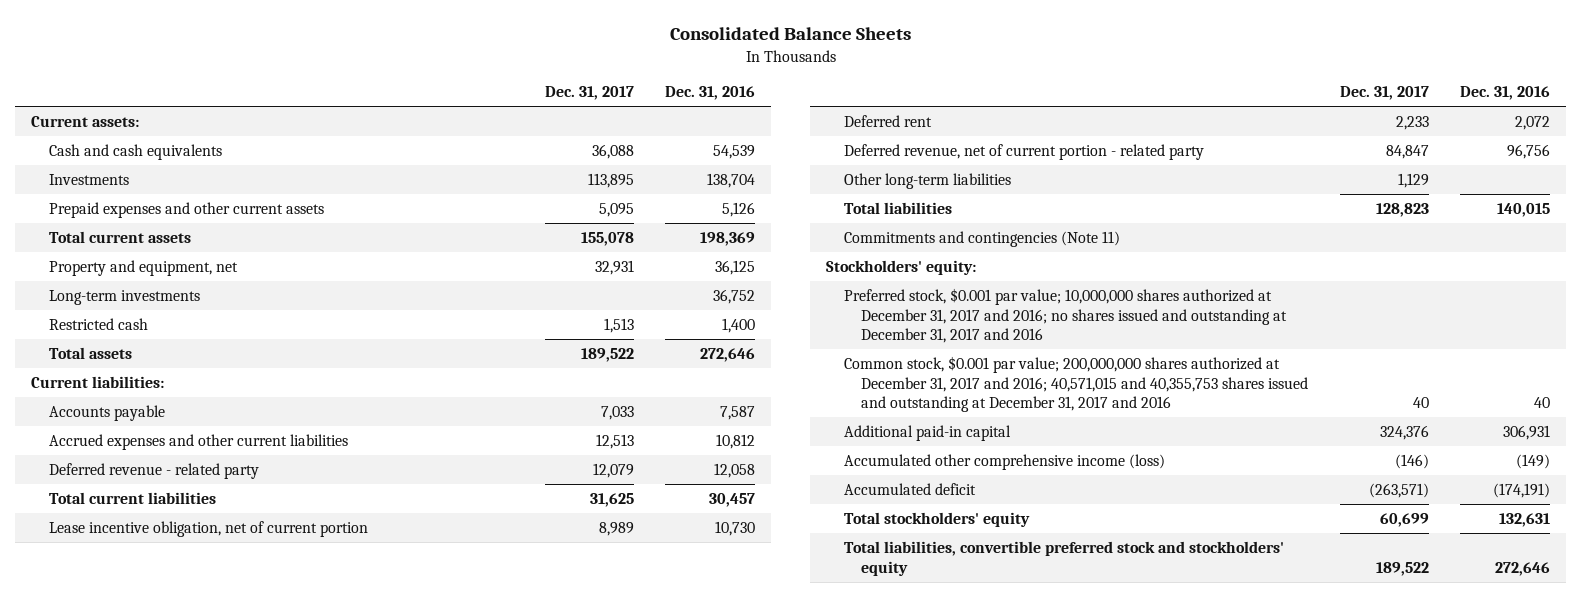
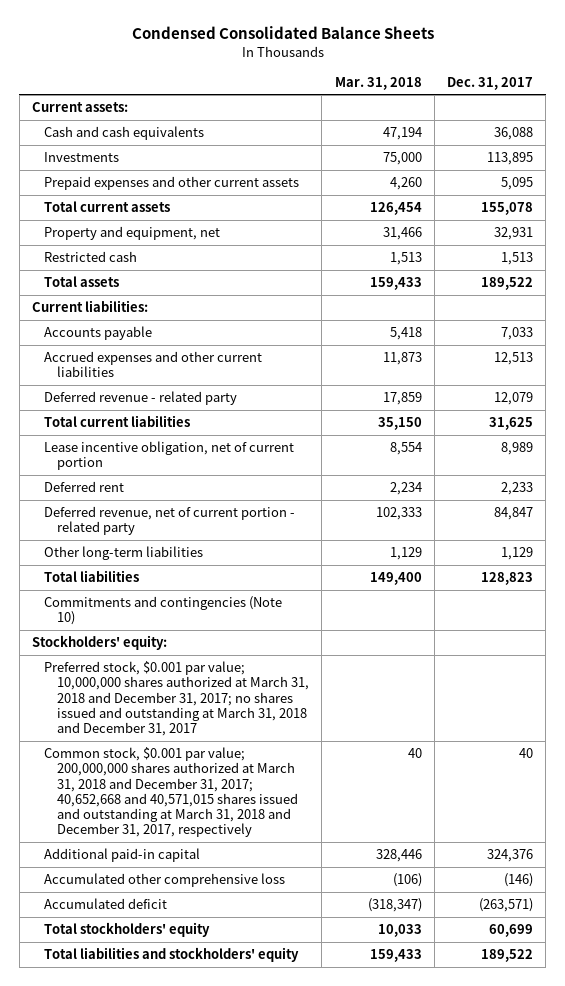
- Consolidated Balance Sheets
+ Condensed Consolidated Balance Sheets
- | Dec. 31, 2017 | Dec. 31, 2016
+ | Mar. 31, 2018 | Dec. 31, 2017
- Long-term investments | | 36,752
- Commitments and contingencies (Note 11)
+ Commitments and contingencies (Note 10)
- Preferred stock, $0.001 par value; 10,000,000 shares authorized at December 31, 2017 and 2016; no shares issued and outstanding at December 31, 2017 and 2016
- Common stock, $0.001 par value; 200,000,000 shares authorized at December 31, 2017 and 2016; 40,571,015 and 40,355,753 shares issued and outstanding at December 31, 2017 and 2016 | 40 | 40
+ Preferred stock, $0.001 par value; 10,000,000 shares authorized at March 31, 2018 and December 31, 2017; no shares issued and outstanding at March 31, 2018 and December 31, 2017
+ Common stock, $0.001 par value; 200,000,000 shares authorized at March 31, 2018 and December 31, 2017; 40,652,668 and 40,571,015 shares issued and outstanding at March 31, 2018 and December 31, 2017, respectively | 40 | 40
- Accumulated other comprehensive income (loss) | (146) | (149)
+ Accumulated other comprehensive loss | (106) | (146)
- Total liabilities, convertible preferred stock and stockholders' equity | 189,522 | 272,646
+ Total liabilities and stockholders' equity | 159,433 | 189,522

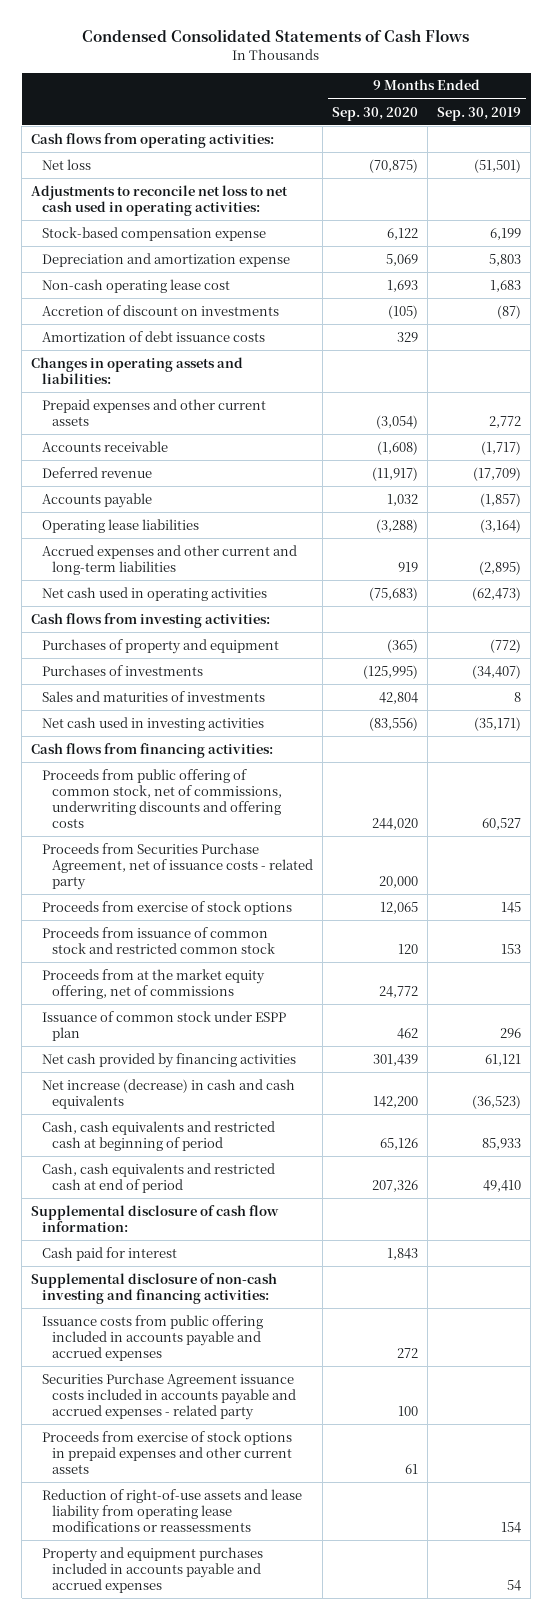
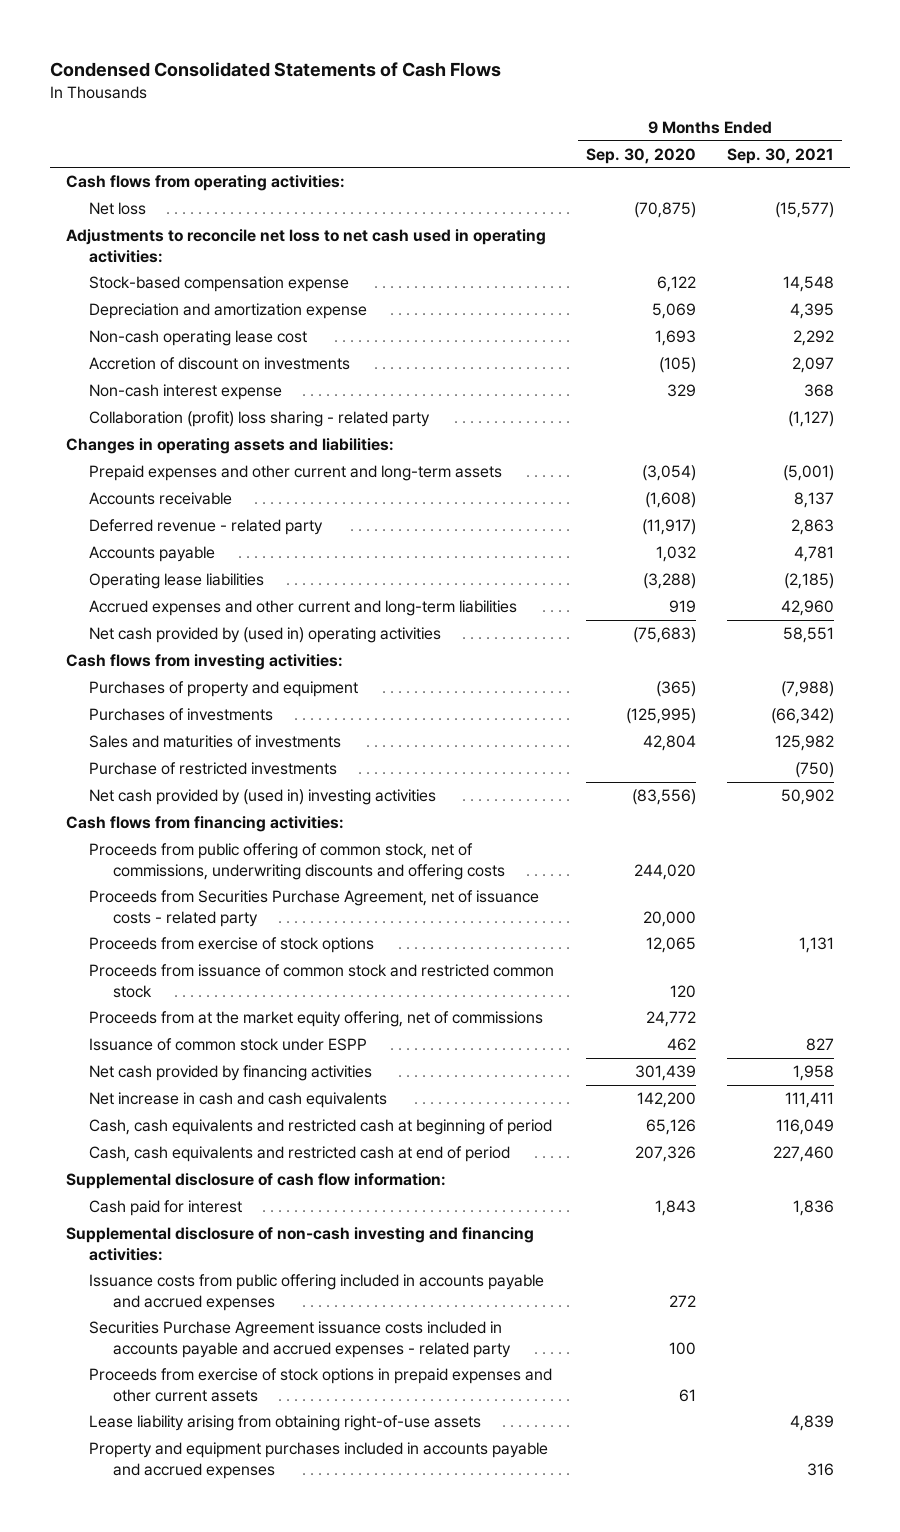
- | 9 Months Ended Sep. 30, 2020 | 9 Months Ended Sep. 30, 2019
+ | 9 Months Ended Sep. 30, 2020 | 9 Months Ended Sep. 30, 2021
- Amortization of debt issuance costs | 329 |
+ Non-cash interest expense | 329 | 368
+ Collaboration (profit) loss sharing - related party | | (1,127)
- Prepaid expenses and other current assets | (3,054) | 2,772
+ Prepaid expenses and other current and long-term assets | (3,054) | (5,001)
- Deferred revenue | (11,917) | (17,709)
+ Deferred revenue - related party | (11,917) | 2,863
- Net cash used in operating activities | (75,683) | (62,473)
+ Net cash provided by (used in) operating activities | (75,683) | 58,551
- Net cash used in investing activities | (83,556) | (35,171)
+ Purchase of restricted investments | | (750)
+ Net cash provided by (used in) investing activities | (83,556) | 50,902
- Issuance of common stock under ESPP plan | 462 | 296
+ Issuance of common stock under ESPP | 462 | 827
- Net increase (decrease) in cash and cash equivalents | 142,200 | (36,523)
+ Net increase in cash and cash equivalents | 142,200 | 111,411
- Reduction of right-of-use assets and lease liability from operating lease modifications or reassessments | | 154
+ Lease liability arising from obtaining right-of-use assets | | 4,839

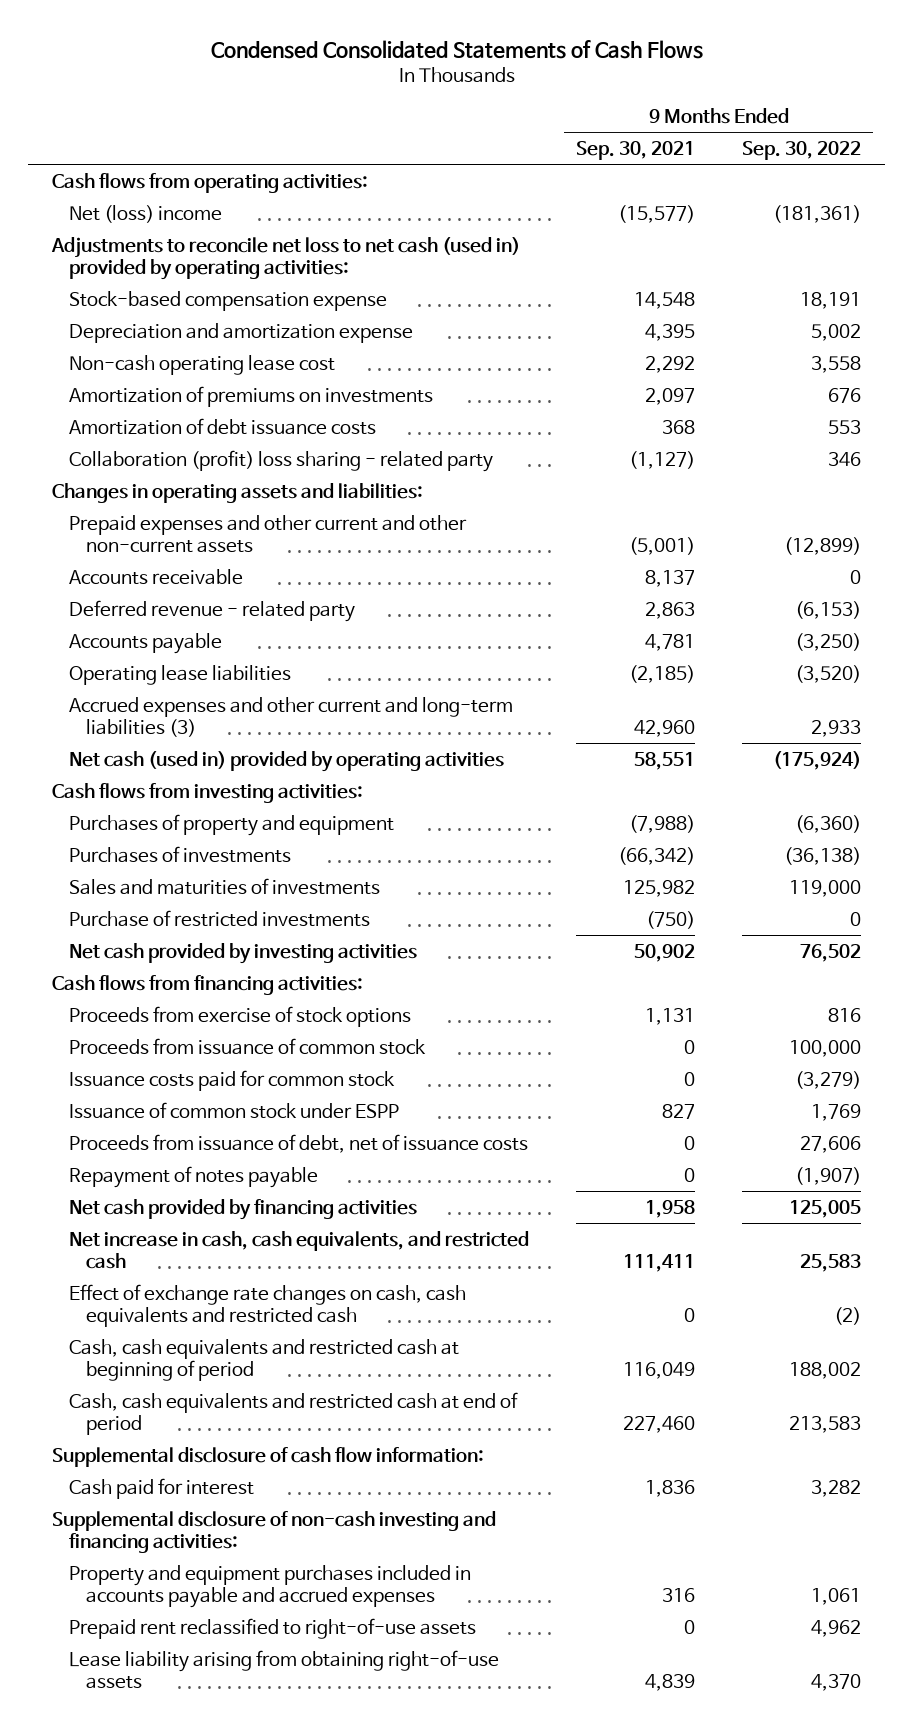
- | 9 Months Ended Sep. 30, 2020 | 9 Months Ended Sep. 30, 2021
+ | 9 Months Ended Sep. 30, 2021 | 9 Months Ended Sep. 30, 2022
- Net loss | (70,875) | (15,577)
- Adjustments to reconcile net loss to net cash used in operating activities:
+ Net (loss) income | (15,577) | (181,361)
+ Adjustments to reconcile net loss to net cash (used in) provided by operating activities:
- Accretion of discount on investments | (105) | 2,097
- Non-cash interest expense | 329 | 368
+ Amortization of premiums on investments | 2,097 | 676
+ Amortization of debt issuance costs | 368 | 553
- Prepaid expenses and other current and long-term assets | (3,054) | (5,001)
+ Prepaid expenses and other current and other non-current assets | (5,001) | (12,899)
- Accrued expenses and other current and long-term liabilities | 919 | 42,960
- Net cash provided by (used in) operating activities | (75,683) | 58,551
+ Accrued expenses and other current and long-term liabilities (3) | 42,960 | 2,933
+ Net cash (used in) provided by operating activities | 58,551 | (175,924)
- Net cash provided by (used in) investing activities | (83,556) | 50,902
+ Net cash provided by investing activities | 50,902 | 76,502
- Proceeds from public offering of common stock, net of commissions, underwriting discounts and offering costs | 244,020 |
- Proceeds from Securities Purchase Agreement, net of issuance costs - related party | 20,000 |
- Proceeds from issuance of common stock and restricted common stock | 120 |
- Proceeds from at the market equity offering, net of commissions | 24,772 |
+ Proceeds from issuance of common stock | 0 | 100,000
+ Issuance costs paid for common stock | 0 | (3,279)
+ Proceeds from issuance of debt, net of issuance costs | 0 | 27,606
+ Repayment of notes payable | 0 | (1,907)
- Net increase in cash and cash equivalents | 142,200 | 111,411
+ Net increase in cash, cash equivalents, and restricted cash | 111,411 | 25,583
+ Effect of exchange rate changes on cash, cash equivalents and restricted cash | 0 | (2)
- Issuance costs from public offering included in accounts payable and accrued expenses | 272 |
- Securities Purchase Agreement issuance costs included in accounts payable and accrued expenses - related party | 100 |
- Proceeds from exercise of stock options in prepaid expenses and other current assets | 61 |
+ Prepaid rent reclassified to right-of-use assets | 0 | 4,962
moved down: Lease liability arising from obtaining right-of-use assets | 4,839 | 4,370

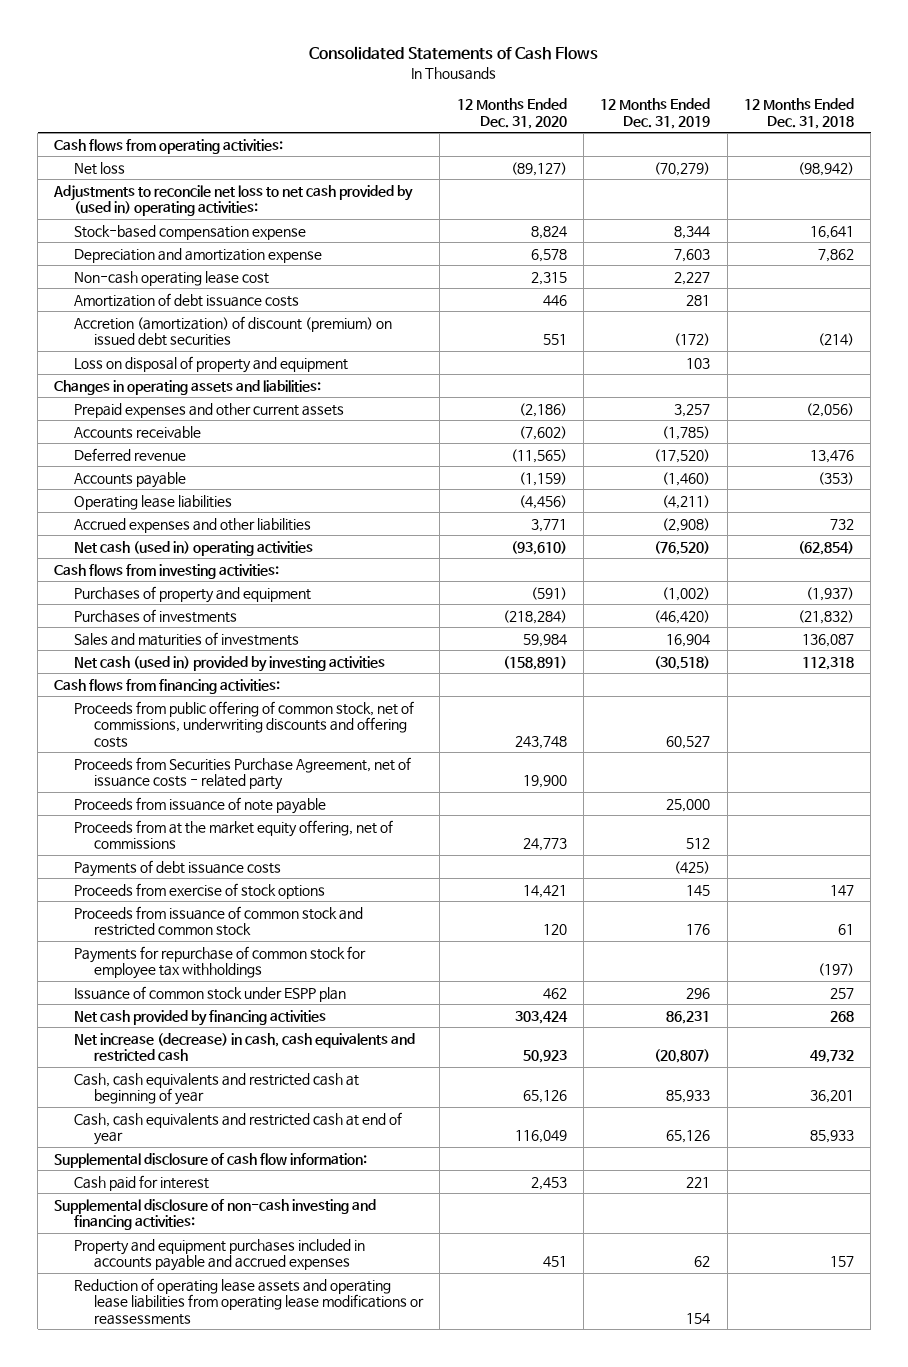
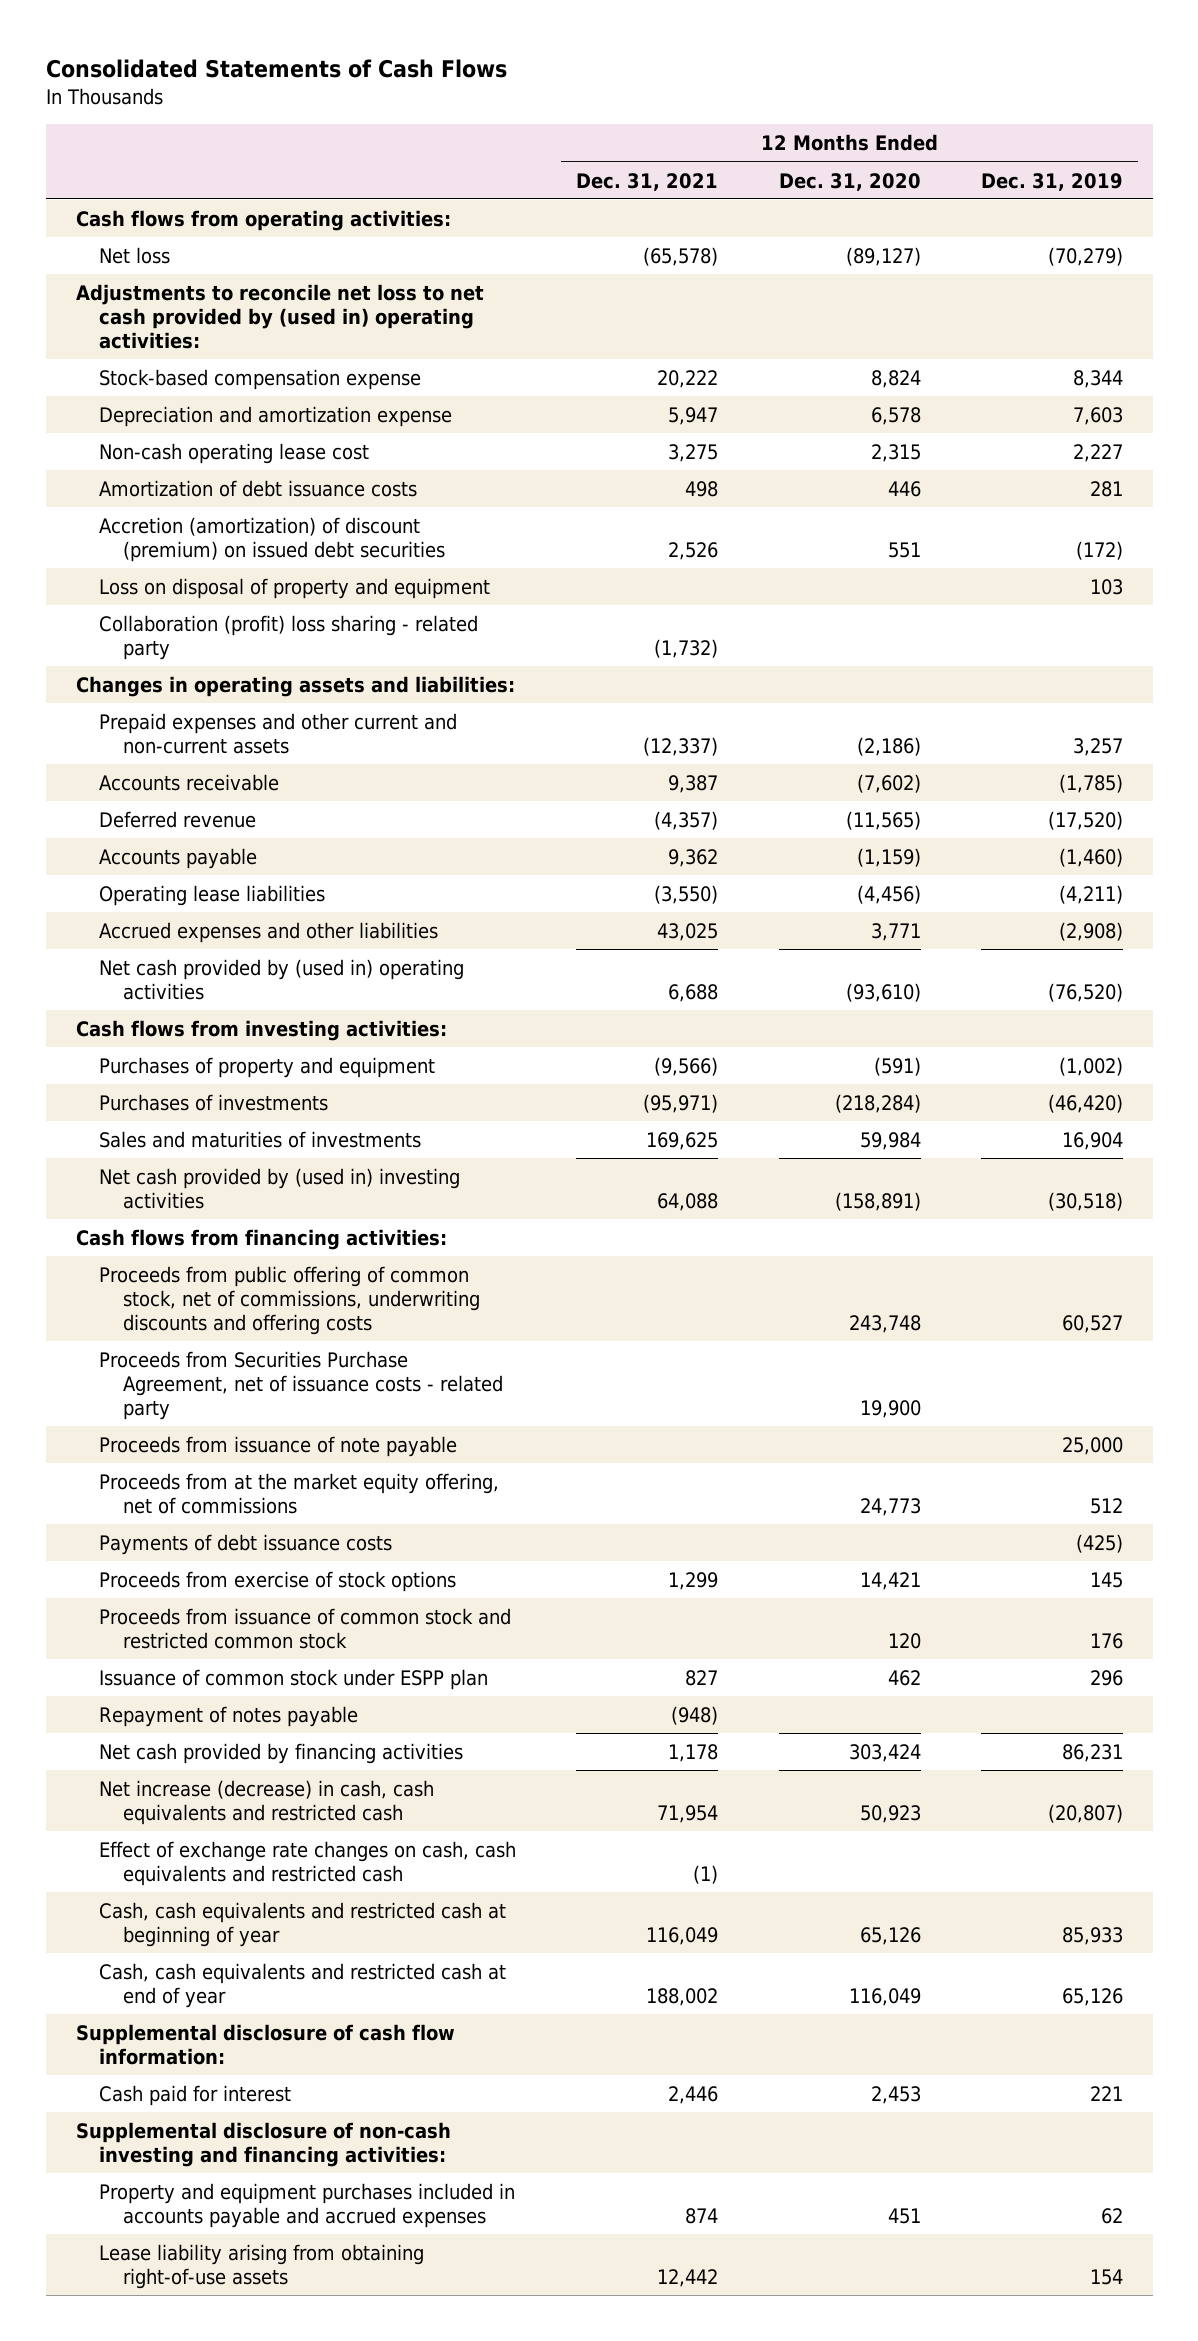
- | 12 Months Ended Dec. 31, 2020 | 12 Months Ended Dec. 31, 2019 | 12 Months Ended Dec. 31, 2018
+ | 12 Months Ended Dec. 31, 2021 | 12 Months Ended Dec. 31, 2020 | 12 Months Ended Dec. 31, 2019
+ Collaboration (profit) loss sharing - related party | (1,732) | |
- Prepaid expenses and other current assets | (2,186) | 3,257 | (2,056)
+ Prepaid expenses and other current and non-current assets | (12,337) | (2,186) | 3,257
- Net cash (used in) operating activities | (93,610) | (76,520) | (62,854)
+ Net cash provided by (used in) operating activities | 6,688 | (93,610) | (76,520)
- Net cash (used in) provided by investing activities | (158,891) | (30,518) | 112,318
+ Net cash provided by (used in) investing activities | 64,088 | (158,891) | (30,518)
- Payments for repurchase of common stock for employee tax withholdings | | | (197)
+ Repayment of notes payable | (948) | |
+ Effect of exchange rate changes on cash, cash equivalents and restricted cash | (1) | |
- Reduction of operating lease assets and operating lease liabilities from operating lease modifications or reassessments | | 154 |
+ Lease liability arising from obtaining right-of-use assets | 12,442 | | 154

